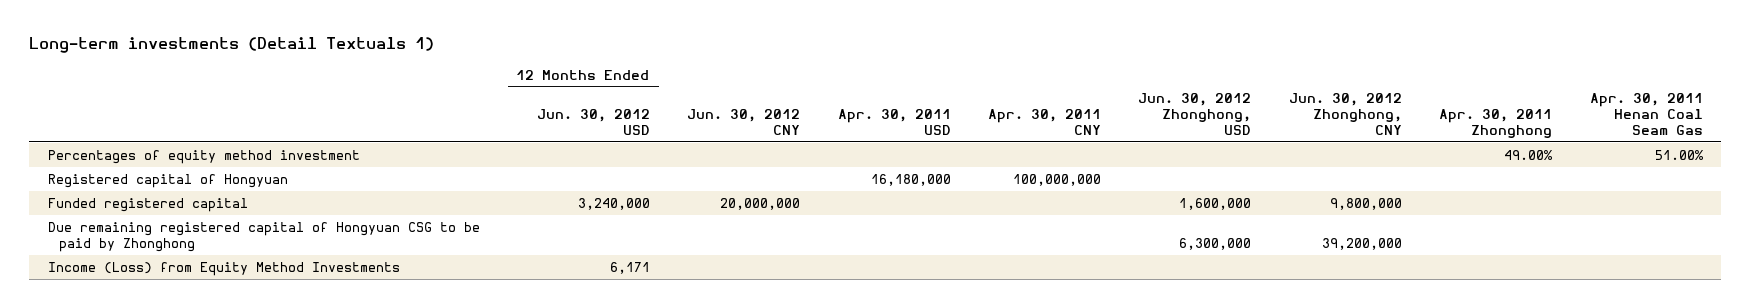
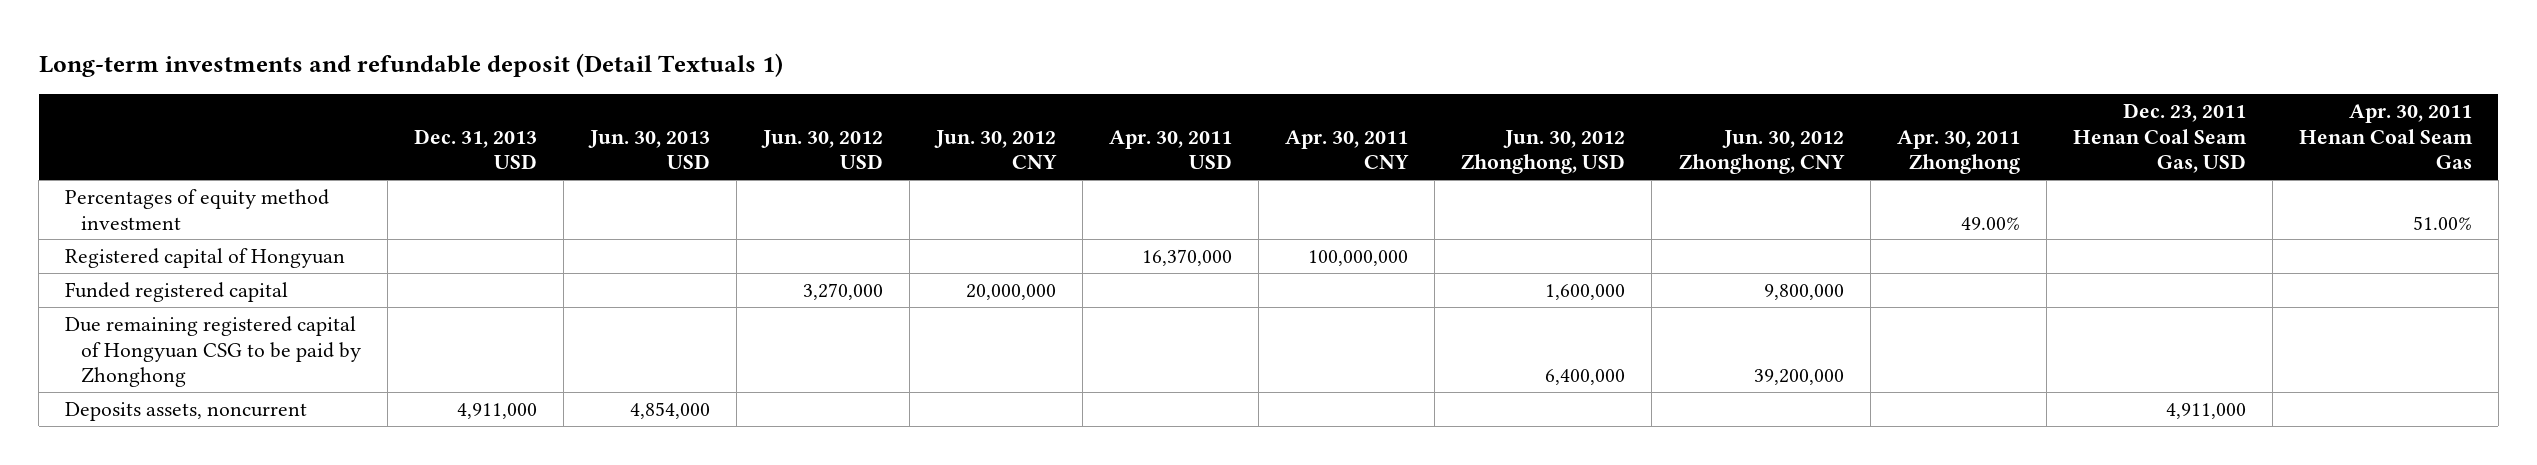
- Long-term investments (Detail Textuals 1)
+ Long-term investments and refundable deposit (Detail Textuals 1)
- | 12 Months Ended Jun. 30, 2012 USD | Jun. 30, 2012 CNY | Apr. 30, 2011 USD | Apr. 30, 2011 CNY | Jun. 30, 2012 Zhonghong, USD | Jun. 30, 2012 Zhonghong, CNY | Apr. 30, 2011 Zhonghong | Apr. 30, 2011 Henan Coal Seam Gas
+ | Dec. 31, 2013 USD | Jun. 30, 2013 USD | Jun. 30, 2012 USD | Jun. 30, 2012 CNY | Apr. 30, 2011 USD | Apr. 30, 2011 CNY | Jun. 30, 2012 Zhonghong, USD | Jun. 30, 2012 Zhonghong, CNY | Apr. 30, 2011 Zhonghong | Dec. 23, 2011 Henan Coal Seam Gas, USD | Apr. 30, 2011 Henan Coal Seam Gas
- Registered capital of Hongyuan | | | 16,180,000 | 100,000,000 | | | |
+ Registered capital of Hongyuan | | | | | 16,370,000 | 100,000,000 | | | | |
- Due remaining registered capital of Hongyuan CSG to be paid by Zhonghong | | | | | 6,300,000 | 39,200,000 | |
- Income (Loss) from Equity Method Investments | 6,171 | | | | | | |
+ Due remaining registered capital of Hongyuan CSG to be paid by Zhonghong | | | | | | | 6,400,000 | 39,200,000 | | |
+ Deposits assets, noncurrent | 4,911,000 | 4,854,000 | | | | | | | | 4,911,000 |

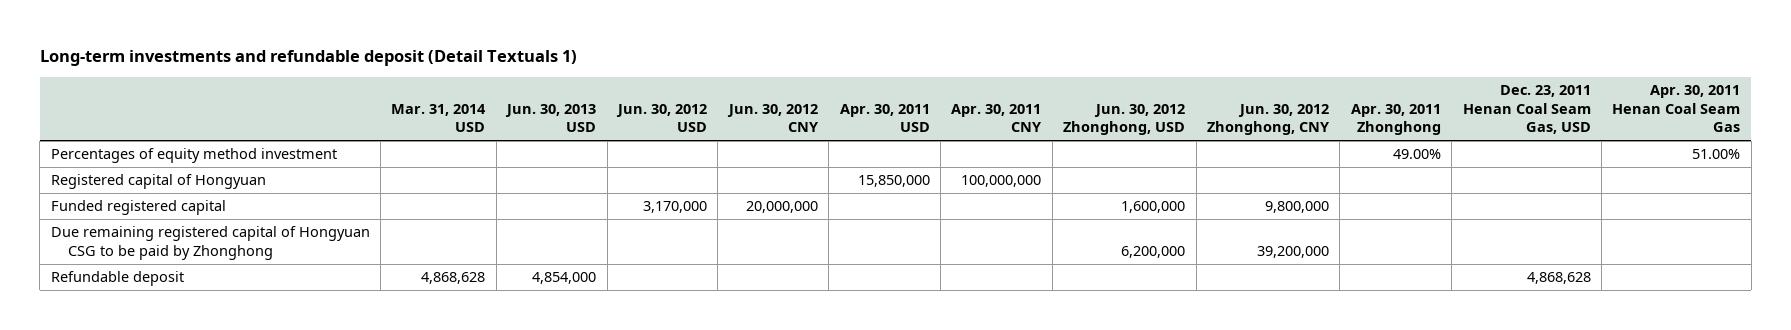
- | Dec. 31, 2013 USD | Jun. 30, 2013 USD | Jun. 30, 2012 USD | Jun. 30, 2012 CNY | Apr. 30, 2011 USD | Apr. 30, 2011 CNY | Jun. 30, 2012 Zhonghong, USD | Jun. 30, 2012 Zhonghong, CNY | Apr. 30, 2011 Zhonghong | Dec. 23, 2011 Henan Coal Seam Gas, USD | Apr. 30, 2011 Henan Coal Seam Gas
+ | Mar. 31, 2014 USD | Jun. 30, 2013 USD | Jun. 30, 2012 USD | Jun. 30, 2012 CNY | Apr. 30, 2011 USD | Apr. 30, 2011 CNY | Jun. 30, 2012 Zhonghong, USD | Jun. 30, 2012 Zhonghong, CNY | Apr. 30, 2011 Zhonghong | Dec. 23, 2011 Henan Coal Seam Gas, USD | Apr. 30, 2011 Henan Coal Seam Gas
- Registered capital of Hongyuan | | | | | 16,370,000 | 100,000,000 | | | | |
- Funded registered capital | | | 3,270,000 | 20,000,000 | | | 1,600,000 | 9,800,000 | | |
- Due remaining registered capital of Hongyuan CSG to be paid by Zhonghong | | | | | | | 6,400,000 | 39,200,000 | | |
- Deposits assets, noncurrent | 4,911,000 | 4,854,000 | | | | | | | | 4,911,000 |
+ Registered capital of Hongyuan | | | | | 15,850,000 | 100,000,000 | | | | |
+ Funded registered capital | | | 3,170,000 | 20,000,000 | | | 1,600,000 | 9,800,000 | | |
+ Due remaining registered capital of Hongyuan CSG to be paid by Zhonghong | | | | | | | 6,200,000 | 39,200,000 | | |
+ Refundable deposit | 4,868,628 | 4,854,000 | | | | | | | | 4,868,628 |

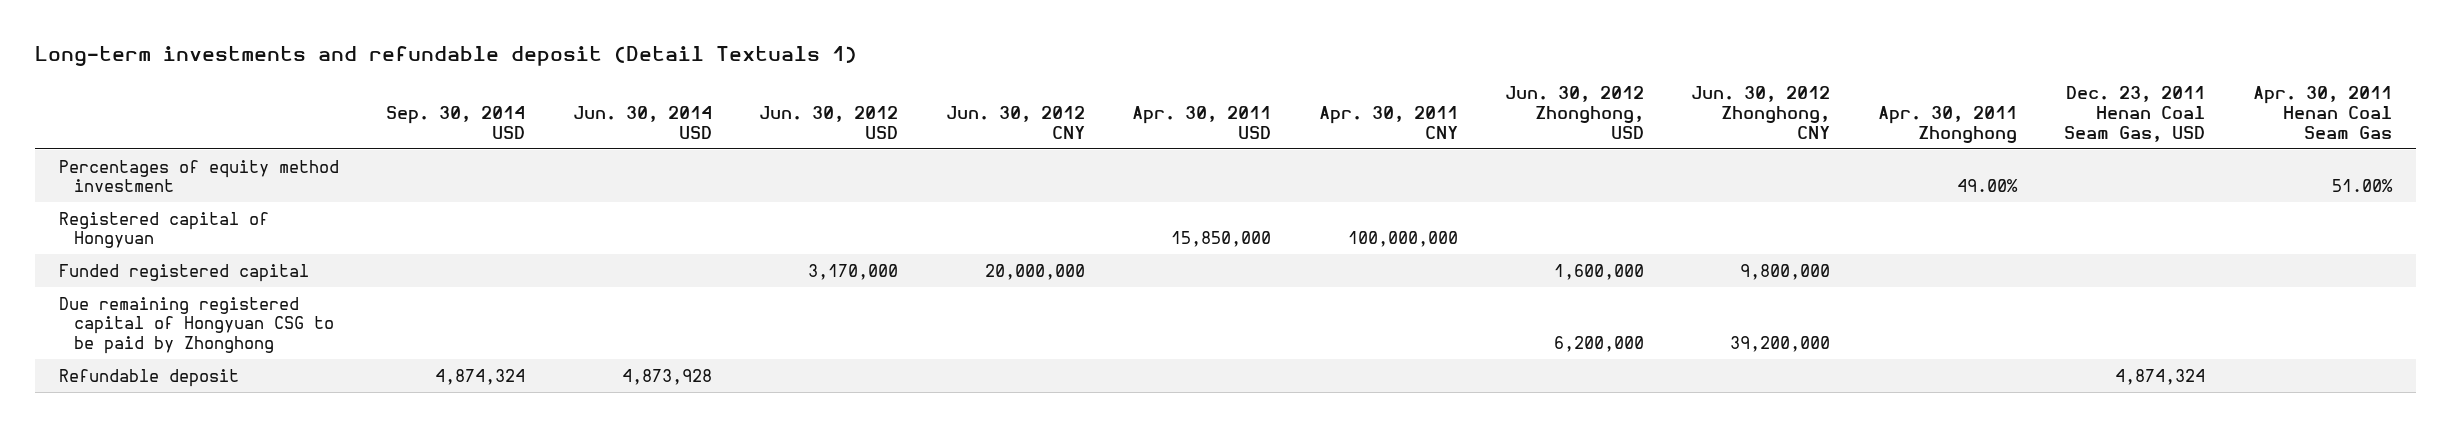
- | Mar. 31, 2014 USD | Jun. 30, 2013 USD | Jun. 30, 2012 USD | Jun. 30, 2012 CNY | Apr. 30, 2011 USD | Apr. 30, 2011 CNY | Jun. 30, 2012 Zhonghong, USD | Jun. 30, 2012 Zhonghong, CNY | Apr. 30, 2011 Zhonghong | Dec. 23, 2011 Henan Coal Seam Gas, USD | Apr. 30, 2011 Henan Coal Seam Gas
+ | Sep. 30, 2014 USD | Jun. 30, 2014 USD | Jun. 30, 2012 USD | Jun. 30, 2012 CNY | Apr. 30, 2011 USD | Apr. 30, 2011 CNY | Jun. 30, 2012 Zhonghong, USD | Jun. 30, 2012 Zhonghong, CNY | Apr. 30, 2011 Zhonghong | Dec. 23, 2011 Henan Coal Seam Gas, USD | Apr. 30, 2011 Henan Coal Seam Gas
- Refundable deposit | 4,868,628 | 4,854,000 | | | | | | | | 4,868,628 |
+ Refundable deposit | 4,874,324 | 4,873,928 | | | | | | | | 4,874,324 |

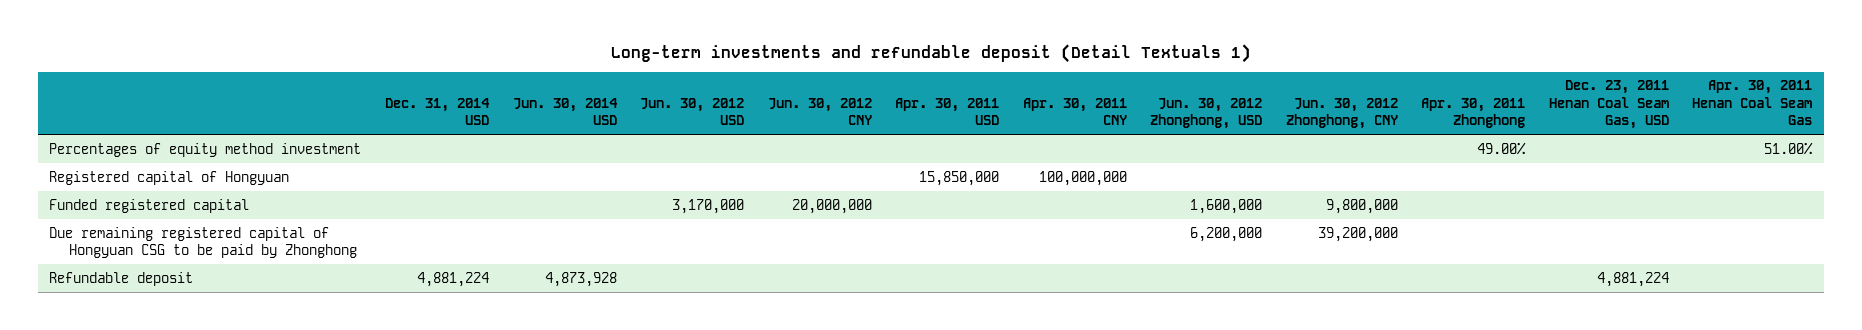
- | Sep. 30, 2014 USD | Jun. 30, 2014 USD | Jun. 30, 2012 USD | Jun. 30, 2012 CNY | Apr. 30, 2011 USD | Apr. 30, 2011 CNY | Jun. 30, 2012 Zhonghong, USD | Jun. 30, 2012 Zhonghong, CNY | Apr. 30, 2011 Zhonghong | Dec. 23, 2011 Henan Coal Seam Gas, USD | Apr. 30, 2011 Henan Coal Seam Gas
+ | Dec. 31, 2014 USD | Jun. 30, 2014 USD | Jun. 30, 2012 USD | Jun. 30, 2012 CNY | Apr. 30, 2011 USD | Apr. 30, 2011 CNY | Jun. 30, 2012 Zhonghong, USD | Jun. 30, 2012 Zhonghong, CNY | Apr. 30, 2011 Zhonghong | Dec. 23, 2011 Henan Coal Seam Gas, USD | Apr. 30, 2011 Henan Coal Seam Gas
- Refundable deposit | 4,874,324 | 4,873,928 | | | | | | | | 4,874,324 |
+ Refundable deposit | 4,881,224 | 4,873,928 | | | | | | | | 4,881,224 |

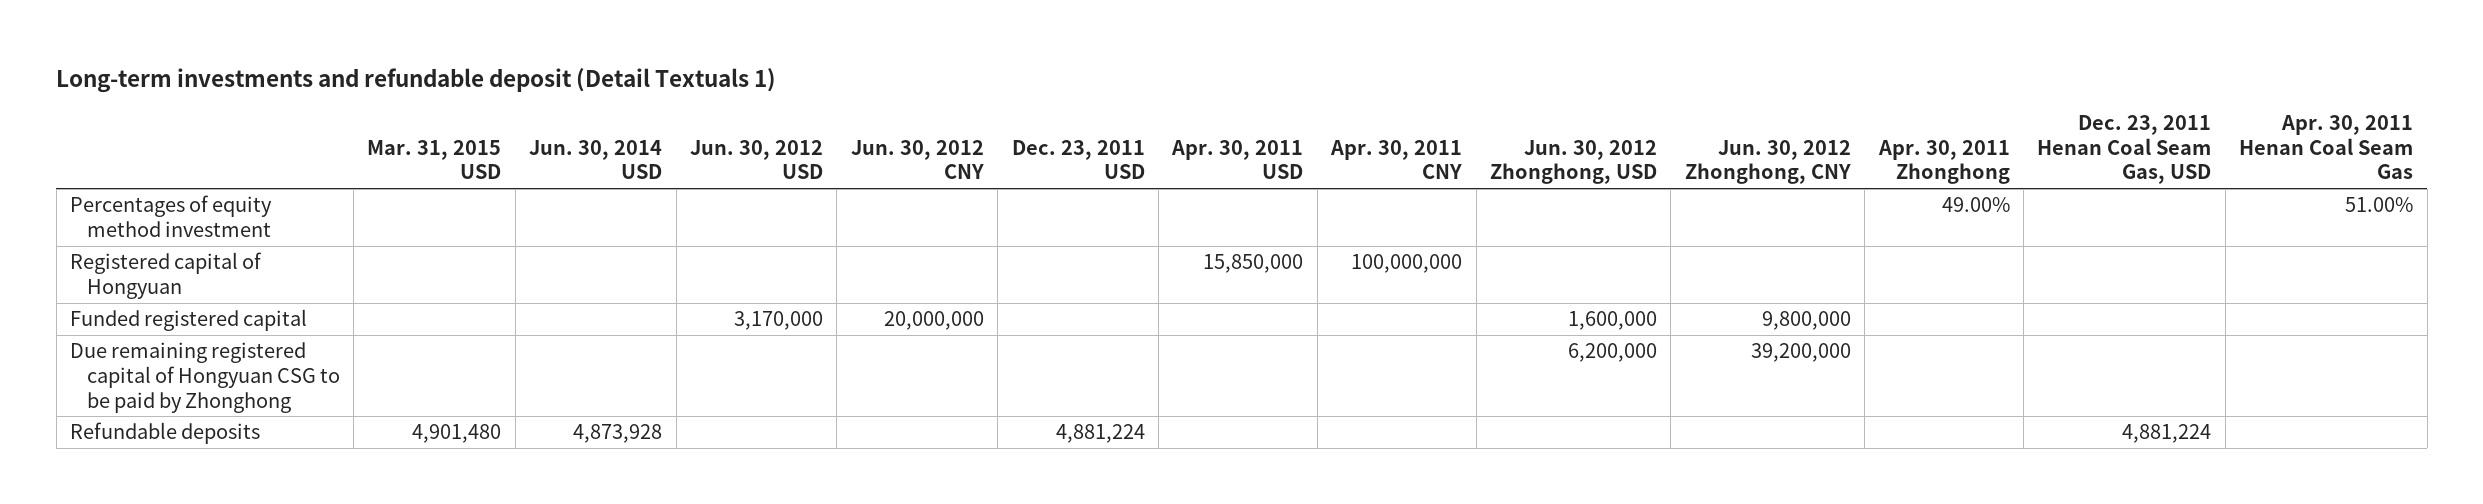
- | Dec. 31, 2014 USD | Jun. 30, 2014 USD | Jun. 30, 2012 USD | Jun. 30, 2012 CNY | Apr. 30, 2011 USD | Apr. 30, 2011 CNY | Jun. 30, 2012 Zhonghong, USD | Jun. 30, 2012 Zhonghong, CNY | Apr. 30, 2011 Zhonghong | Dec. 23, 2011 Henan Coal Seam Gas, USD | Apr. 30, 2011 Henan Coal Seam Gas
+ | Mar. 31, 2015 USD | Jun. 30, 2014 USD | Jun. 30, 2012 USD | Jun. 30, 2012 CNY | Dec. 23, 2011 USD | Apr. 30, 2011 USD | Apr. 30, 2011 CNY | Jun. 30, 2012 Zhonghong, USD | Jun. 30, 2012 Zhonghong, CNY | Apr. 30, 2011 Zhonghong | Dec. 23, 2011 Henan Coal Seam Gas, USD | Apr. 30, 2011 Henan Coal Seam Gas
- Refundable deposit | 4,881,224 | 4,873,928 | | | | | | | | 4,881,224 |
+ Refundable deposits | 4,901,480 | 4,873,928 | | | 4,881,224 | | | | | | 4,881,224 |

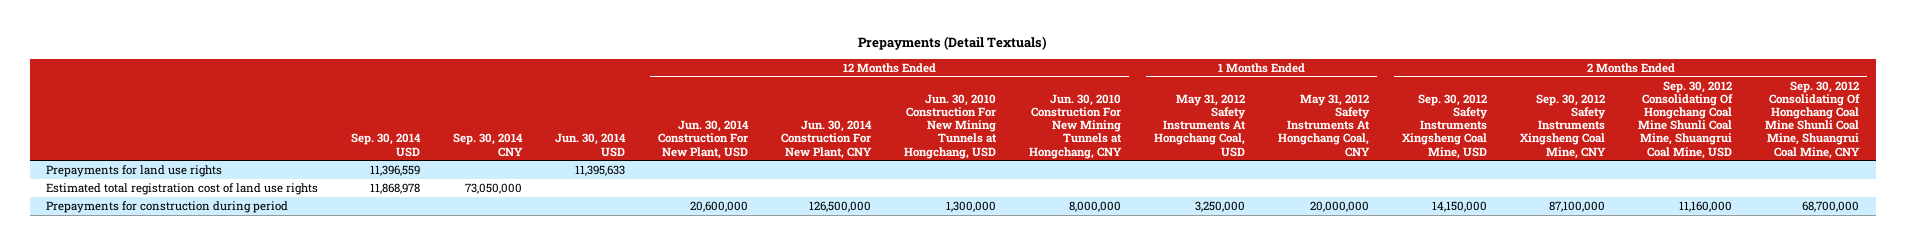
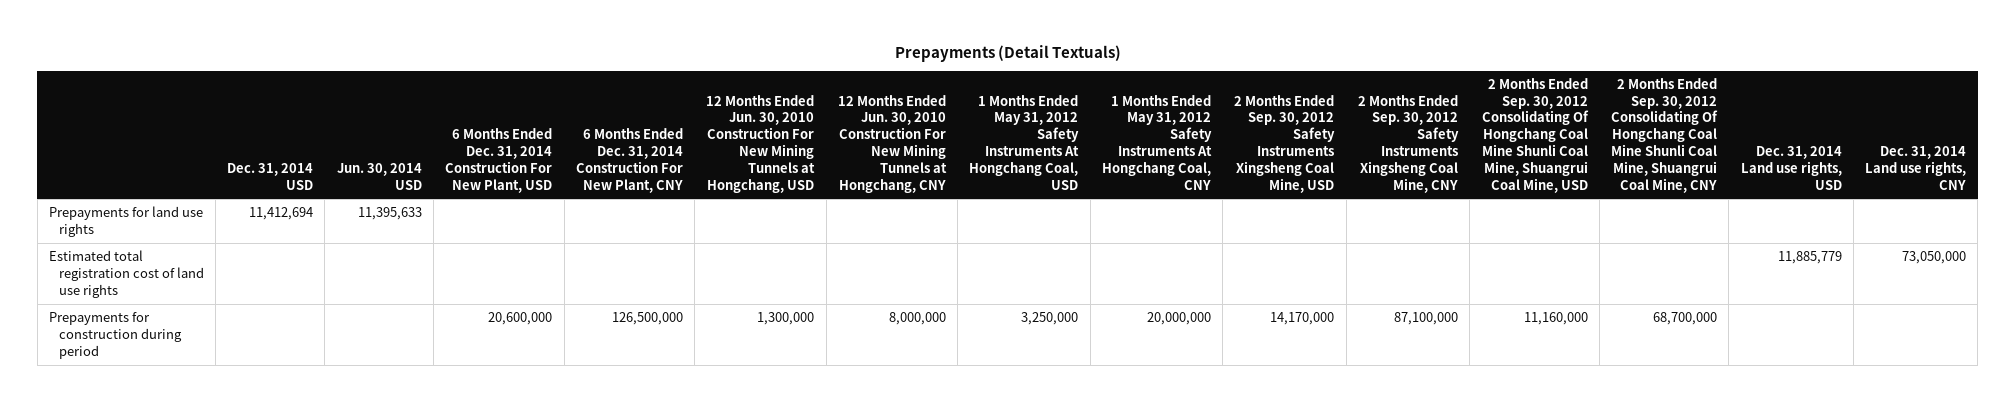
- | Sep. 30, 2014 USD | Sep. 30, 2014 CNY | Jun. 30, 2014 USD | 12 Months Ended Jun. 30, 2014 Construction For New Plant, USD | 12 Months Ended Jun. 30, 2014 Construction For New Plant, CNY | 12 Months Ended Jun. 30, 2010 Construction For New Mining Tunnels at Hongchang, USD | 12 Months Ended Jun. 30, 2010 Construction For New Mining Tunnels at Hongchang, CNY | 1 Months Ended May 31, 2012 Safety Instruments At Hongchang Coal, USD | 1 Months Ended May 31, 2012 Safety Instruments At Hongchang Coal, CNY | 2 Months Ended Sep. 30, 2012 Safety Instruments Xingsheng Coal Mine, USD | 2 Months Ended Sep. 30, 2012 Safety Instruments Xingsheng Coal Mine, CNY | 2 Months Ended Sep. 30, 2012 Consolidating Of Hongchang Coal Mine Shunli Coal Mine, Shuangrui Coal Mine, USD | 2 Months Ended Sep. 30, 2012 Consolidating Of Hongchang Coal Mine Shunli Coal Mine, Shuangrui Coal Mine, CNY
+ | Dec. 31, 2014 USD | Jun. 30, 2014 USD | 6 Months Ended Dec. 31, 2014 Construction For New Plant, USD | 6 Months Ended Dec. 31, 2014 Construction For New Plant, CNY | 12 Months Ended Jun. 30, 2010 Construction For New Mining Tunnels at Hongchang, USD | 12 Months Ended Jun. 30, 2010 Construction For New Mining Tunnels at Hongchang, CNY | 1 Months Ended May 31, 2012 Safety Instruments At Hongchang Coal, USD | 1 Months Ended May 31, 2012 Safety Instruments At Hongchang Coal, CNY | 2 Months Ended Sep. 30, 2012 Safety Instruments Xingsheng Coal Mine, USD | 2 Months Ended Sep. 30, 2012 Safety Instruments Xingsheng Coal Mine, CNY | 2 Months Ended Sep. 30, 2012 Consolidating Of Hongchang Coal Mine Shunli Coal Mine, Shuangrui Coal Mine, USD | 2 Months Ended Sep. 30, 2012 Consolidating Of Hongchang Coal Mine Shunli Coal Mine, Shuangrui Coal Mine, CNY | Dec. 31, 2014 Land use rights, USD | Dec. 31, 2014 Land use rights, CNY
- Prepayments for construction during period | | | | 20,600,000 | 126,500,000 | 1,300,000 | 8,000,000 | 3,250,000 | 20,000,000 | 14,150,000 | 87,100,000 | 11,160,000 | 68,700,000
+ Prepayments for construction during period | | | 20,600,000 | 126,500,000 | 1,300,000 | 8,000,000 | 3,250,000 | 20,000,000 | 14,170,000 | 87,100,000 | 11,160,000 | 68,700,000 | |

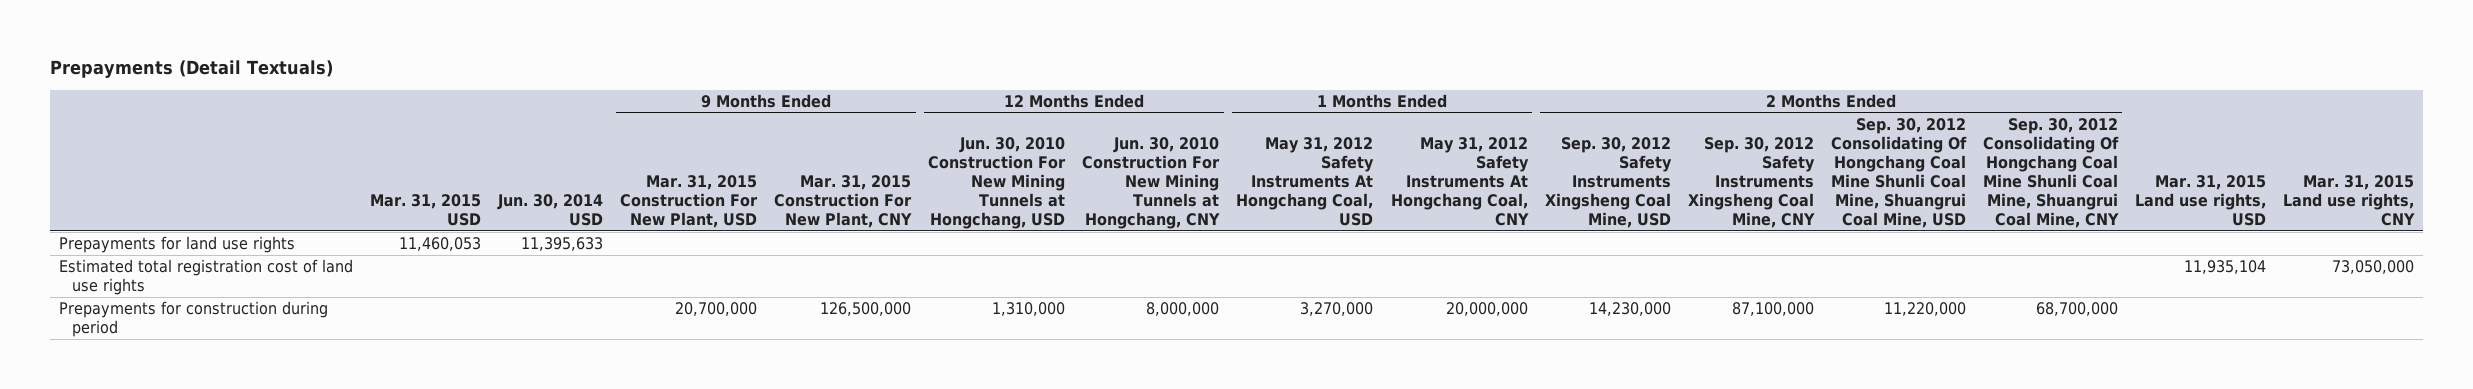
- | Dec. 31, 2014 USD | Jun. 30, 2014 USD | 6 Months Ended Dec. 31, 2014 Construction For New Plant, USD | 6 Months Ended Dec. 31, 2014 Construction For New Plant, CNY | 12 Months Ended Jun. 30, 2010 Construction For New Mining Tunnels at Hongchang, USD | 12 Months Ended Jun. 30, 2010 Construction For New Mining Tunnels at Hongchang, CNY | 1 Months Ended May 31, 2012 Safety Instruments At Hongchang Coal, USD | 1 Months Ended May 31, 2012 Safety Instruments At Hongchang Coal, CNY | 2 Months Ended Sep. 30, 2012 Safety Instruments Xingsheng Coal Mine, USD | 2 Months Ended Sep. 30, 2012 Safety Instruments Xingsheng Coal Mine, CNY | 2 Months Ended Sep. 30, 2012 Consolidating Of Hongchang Coal Mine Shunli Coal Mine, Shuangrui Coal Mine, USD | 2 Months Ended Sep. 30, 2012 Consolidating Of Hongchang Coal Mine Shunli Coal Mine, Shuangrui Coal Mine, CNY | Dec. 31, 2014 Land use rights, USD | Dec. 31, 2014 Land use rights, CNY
+ | Mar. 31, 2015 USD | Jun. 30, 2014 USD | 9 Months Ended Mar. 31, 2015 Construction For New Plant, USD | 9 Months Ended Mar. 31, 2015 Construction For New Plant, CNY | 12 Months Ended Jun. 30, 2010 Construction For New Mining Tunnels at Hongchang, USD | 12 Months Ended Jun. 30, 2010 Construction For New Mining Tunnels at Hongchang, CNY | 1 Months Ended May 31, 2012 Safety Instruments At Hongchang Coal, USD | 1 Months Ended May 31, 2012 Safety Instruments At Hongchang Coal, CNY | 2 Months Ended Sep. 30, 2012 Safety Instruments Xingsheng Coal Mine, USD | 2 Months Ended Sep. 30, 2012 Safety Instruments Xingsheng Coal Mine, CNY | 2 Months Ended Sep. 30, 2012 Consolidating Of Hongchang Coal Mine Shunli Coal Mine, Shuangrui Coal Mine, USD | 2 Months Ended Sep. 30, 2012 Consolidating Of Hongchang Coal Mine Shunli Coal Mine, Shuangrui Coal Mine, CNY | Mar. 31, 2015 Land use rights, USD | Mar. 31, 2015 Land use rights, CNY
- Prepayments for construction during period | | | 20,600,000 | 126,500,000 | 1,300,000 | 8,000,000 | 3,250,000 | 20,000,000 | 14,170,000 | 87,100,000 | 11,160,000 | 68,700,000 | |
+ Prepayments for construction during period | | | 20,700,000 | 126,500,000 | 1,310,000 | 8,000,000 | 3,270,000 | 20,000,000 | 14,230,000 | 87,100,000 | 11,220,000 | 68,700,000 | |

